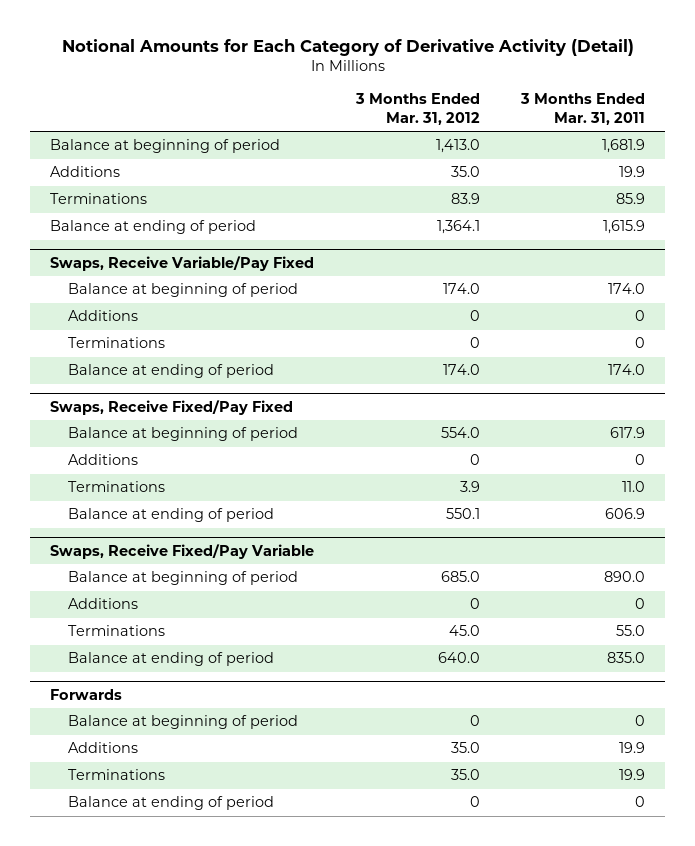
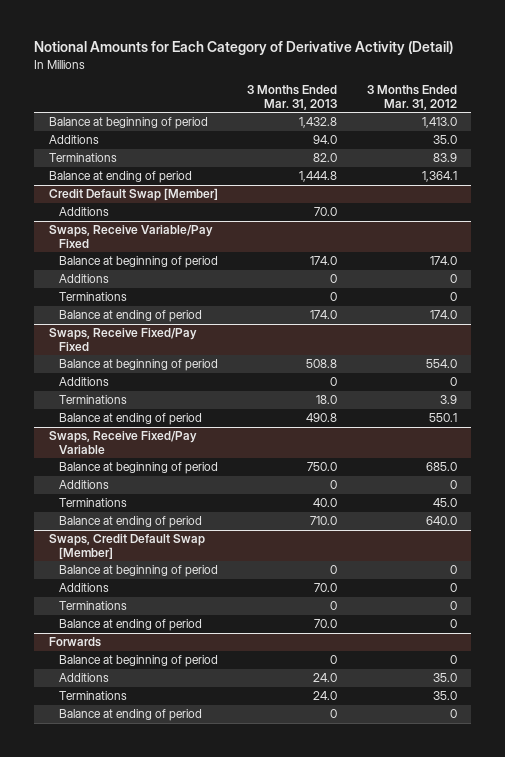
- | 3 Months Ended Mar. 31, 2012 | 3 Months Ended Mar. 31, 2011
+ | 3 Months Ended Mar. 31, 2013 | 3 Months Ended Mar. 31, 2012
+ Credit Default Swap [Member]
+ Additions | 70.0 |
+ Swaps, Credit Default Swap [Member]
+ Balance at beginning of period | 0 | 0
+ Additions | 70.0 | 0
+ Terminations | 0 | 0
+ Balance at ending of period | 70.0 | 0

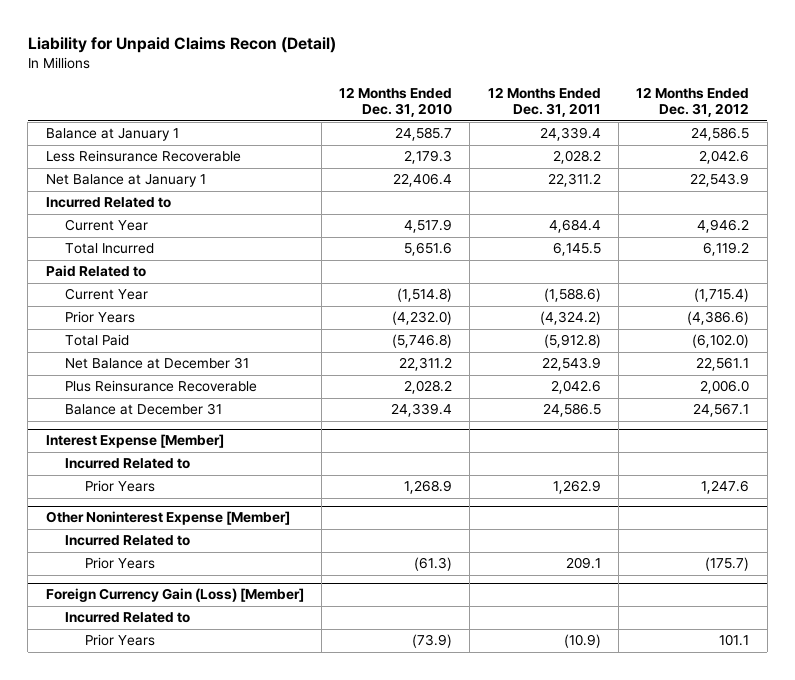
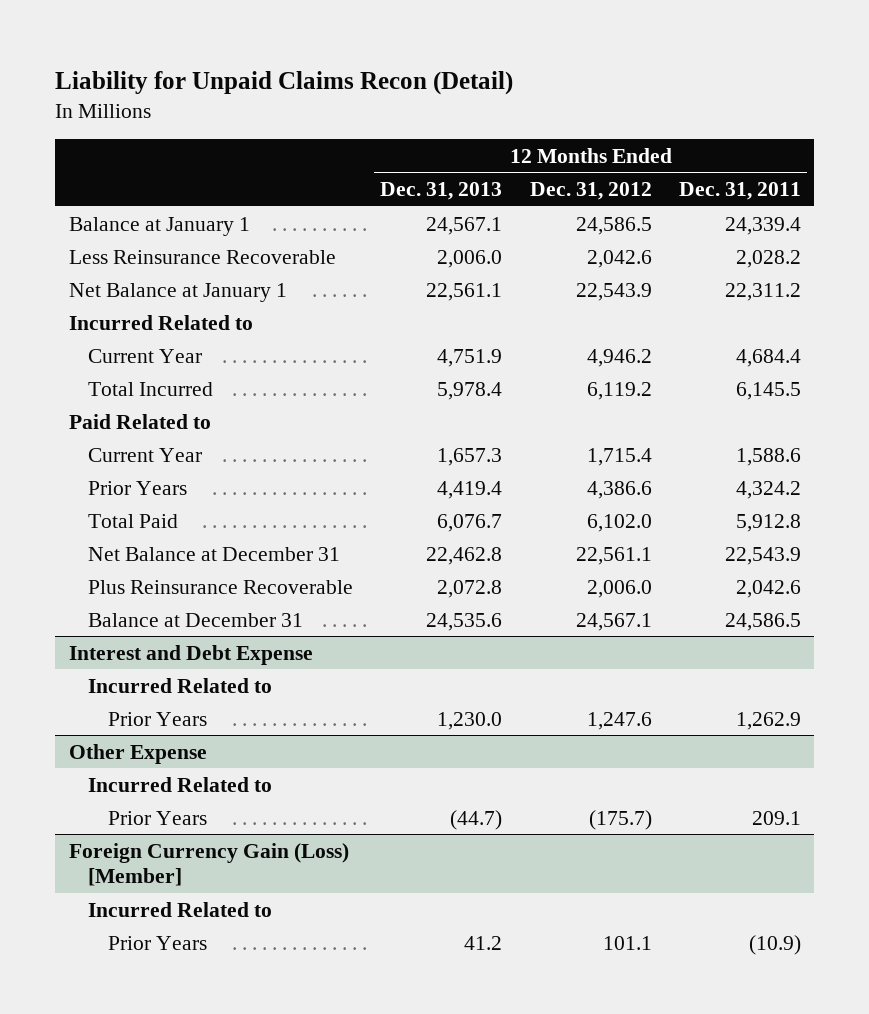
- | 12 Months Ended Dec. 31, 2010 | 12 Months Ended Dec. 31, 2011 | 12 Months Ended Dec. 31, 2012
+ | 12 Months Ended Dec. 31, 2013 | 12 Months Ended Dec. 31, 2012 | 12 Months Ended Dec. 31, 2011
- Current Year | (1,514.8) | (1,588.6) | (1,715.4)
- Prior Years | (4,232.0) | (4,324.2) | (4,386.6)
- Total Paid | (5,746.8) | (5,912.8) | (6,102.0)
+ Current Year | 1,657.3 | 1,715.4 | 1,588.6
+ Prior Years | 4,419.4 | 4,386.6 | 4,324.2
+ Total Paid | 6,076.7 | 6,102.0 | 5,912.8
- Interest Expense [Member]
+ Interest and Debt Expense
- Other Noninterest Expense [Member]
+ Other Expense

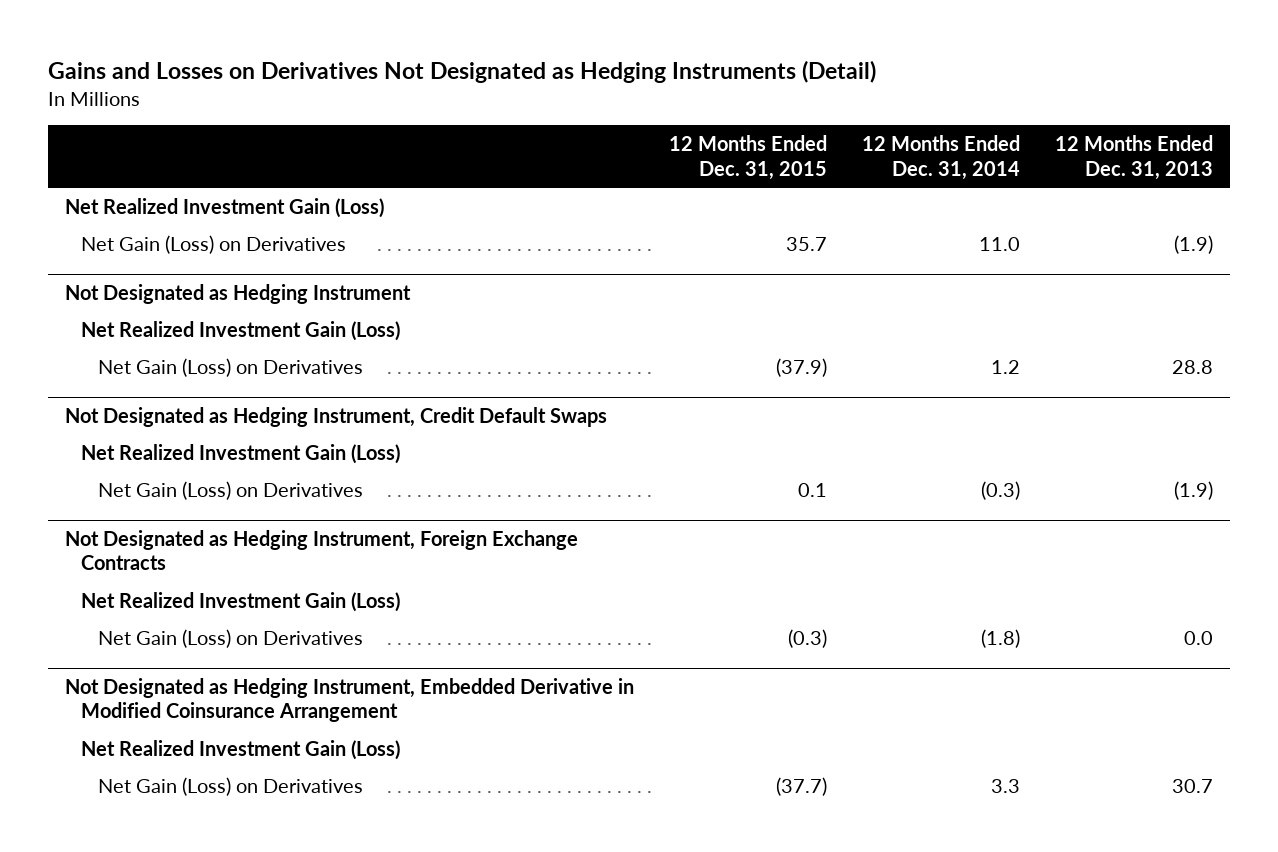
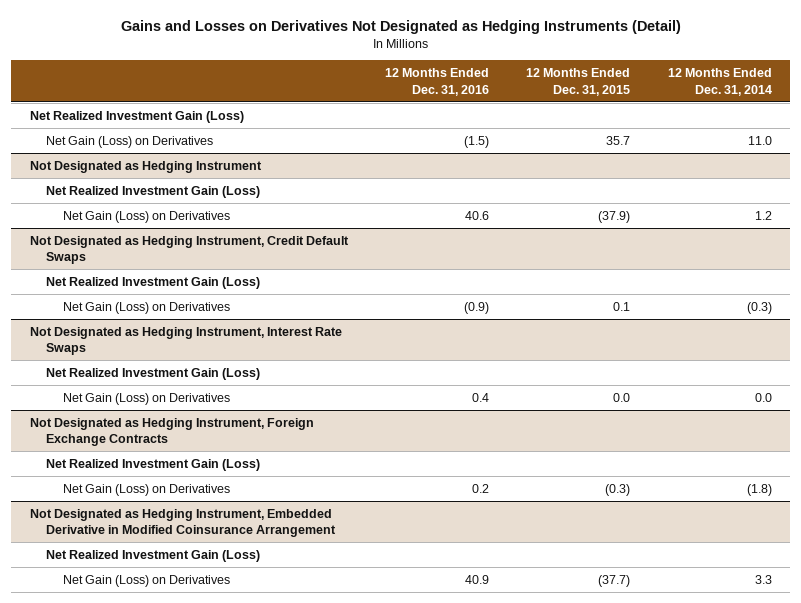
- | 12 Months Ended Dec. 31, 2015 | 12 Months Ended Dec. 31, 2014 | 12 Months Ended Dec. 31, 2013
+ | 12 Months Ended Dec. 31, 2016 | 12 Months Ended Dec. 31, 2015 | 12 Months Ended Dec. 31, 2014
+ Not Designated as Hedging Instrument, Interest Rate Swaps
+ Net Realized Investment Gain (Loss)
+ Net Gain (Loss) on Derivatives | 0.4 | 0.0 | 0.0

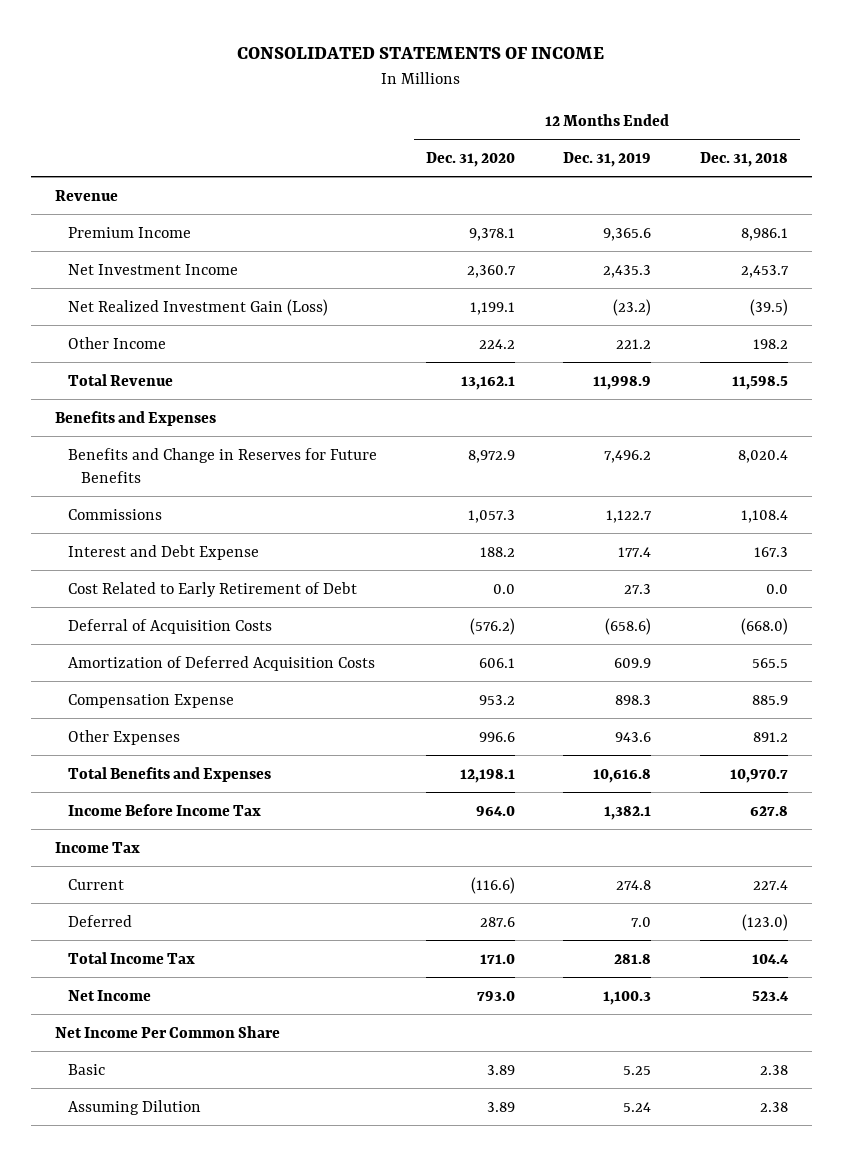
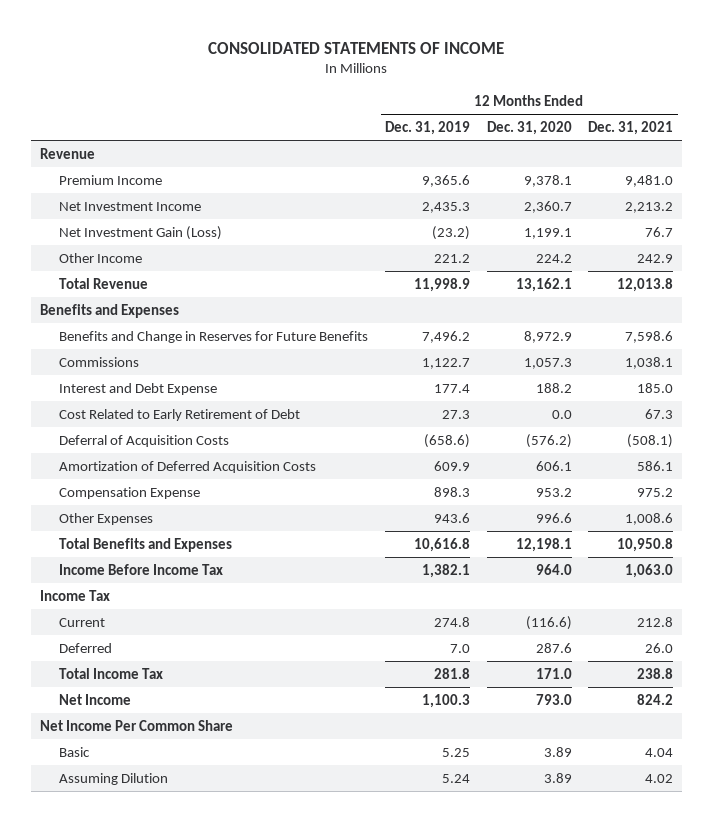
- | 12 Months Ended Dec. 31, 2020 | 12 Months Ended Dec. 31, 2019 | 12 Months Ended Dec. 31, 2018
+ | 12 Months Ended Dec. 31, 2019 | 12 Months Ended Dec. 31, 2020 | 12 Months Ended Dec. 31, 2021
- Net Realized Investment Gain (Loss) | 1,199.1 | (23.2) | (39.5)
+ Net Investment Gain (Loss) | (23.2) | 1,199.1 | 76.7

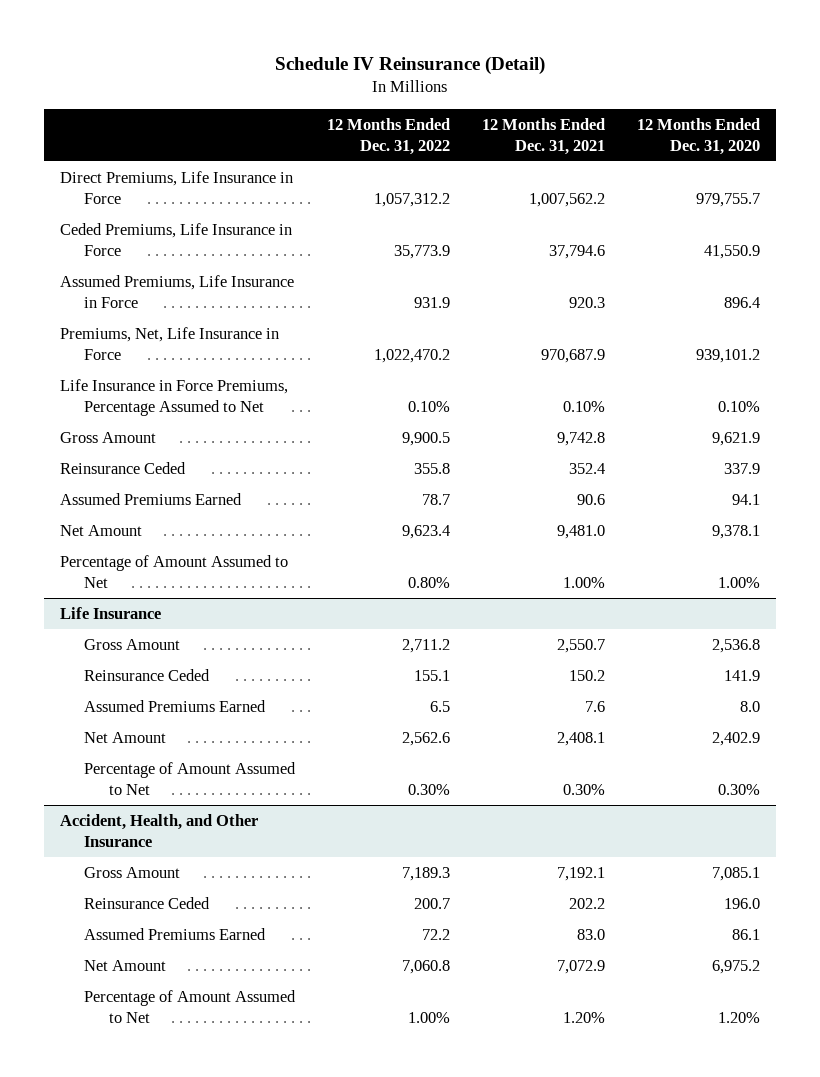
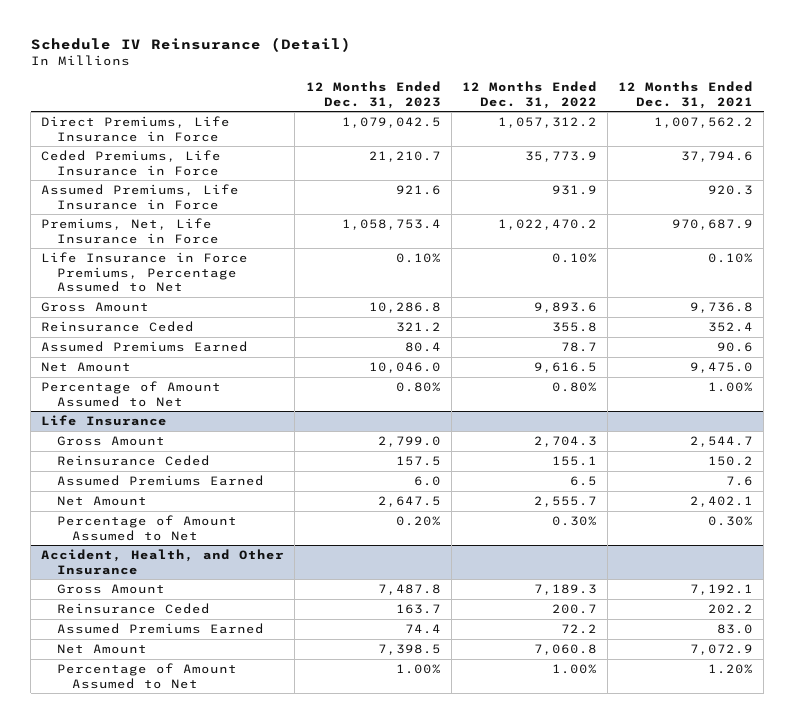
- | 12 Months Ended Dec. 31, 2022 | 12 Months Ended Dec. 31, 2021 | 12 Months Ended Dec. 31, 2020
+ | 12 Months Ended Dec. 31, 2023 | 12 Months Ended Dec. 31, 2022 | 12 Months Ended Dec. 31, 2021
- Gross Amount | 9,900.5 | 9,742.8 | 9,621.9
+ Gross Amount | 10,286.8 | 9,893.6 | 9,736.8
- Net Amount | 9,623.4 | 9,481.0 | 9,378.1
+ Net Amount | 10,046.0 | 9,616.5 | 9,475.0
@ Life Insurance
- Gross Amount | 2,711.2 | 2,550.7 | 2,536.8
+ Gross Amount | 2,799.0 | 2,704.3 | 2,544.7
- Net Amount | 2,562.6 | 2,408.1 | 2,402.9
+ Net Amount | 2,647.5 | 2,555.7 | 2,402.1

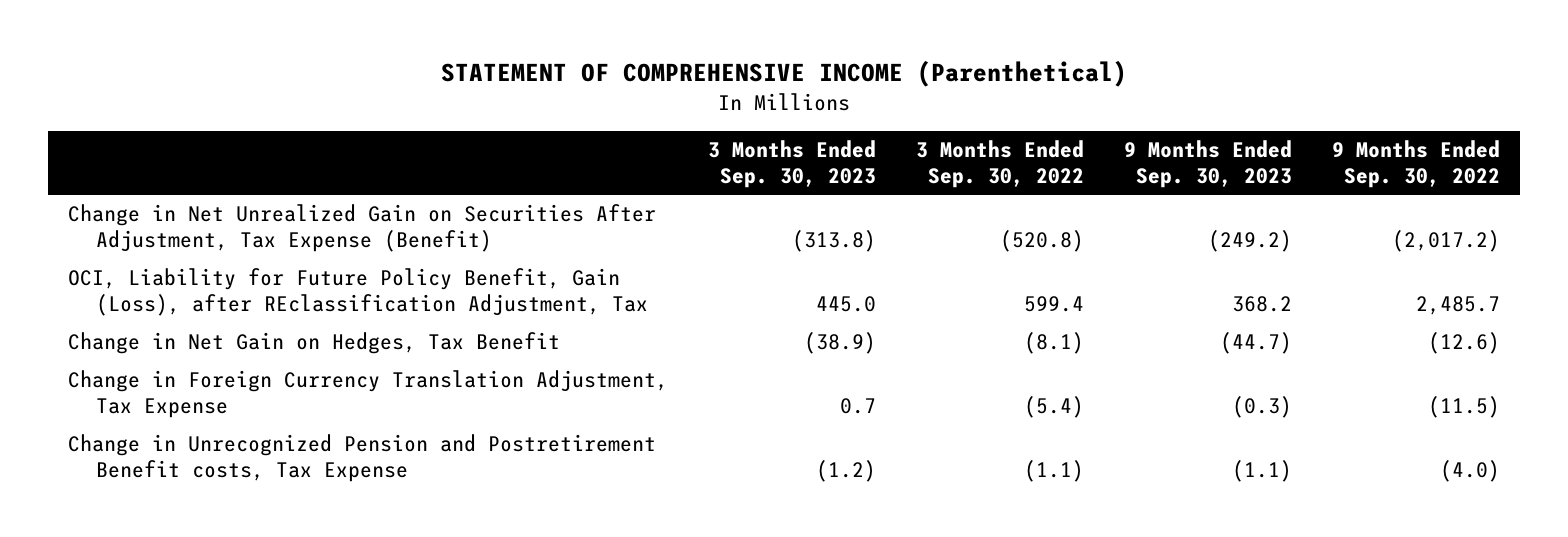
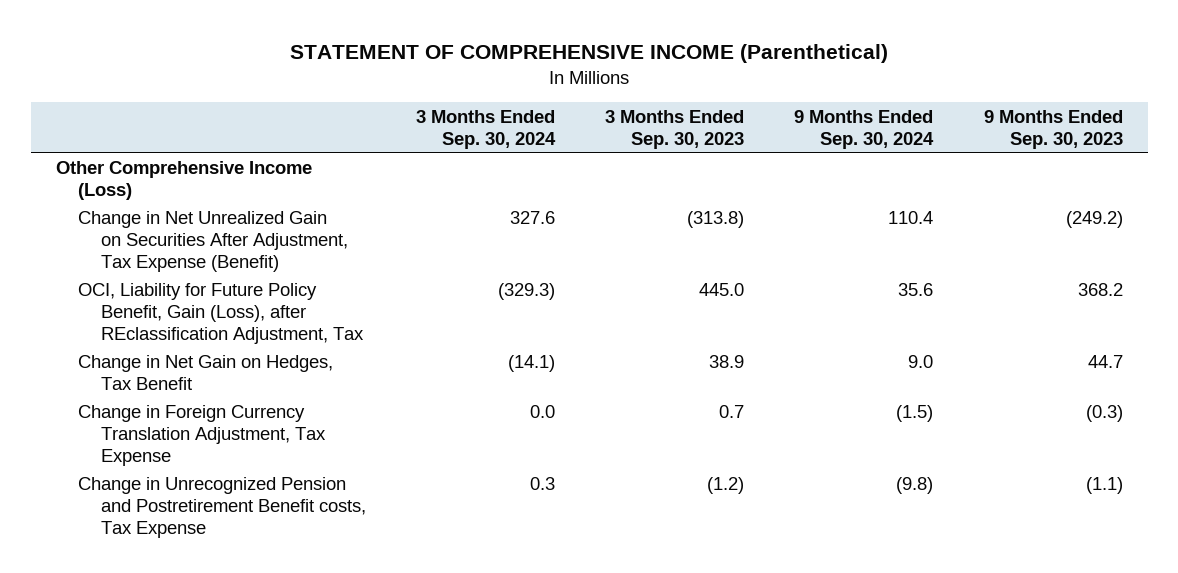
- | 3 Months Ended Sep. 30, 2023 | 3 Months Ended Sep. 30, 2022 | 9 Months Ended Sep. 30, 2023 | 9 Months Ended Sep. 30, 2022
+ | 3 Months Ended Sep. 30, 2024 | 3 Months Ended Sep. 30, 2023 | 9 Months Ended Sep. 30, 2024 | 9 Months Ended Sep. 30, 2023
+ Other Comprehensive Income (Loss)
- Change in Net Gain on Hedges, Tax Benefit | (38.9) | (8.1) | (44.7) | (12.6)
+ Change in Net Gain on Hedges, Tax Benefit | (14.1) | 38.9 | 9.0 | 44.7

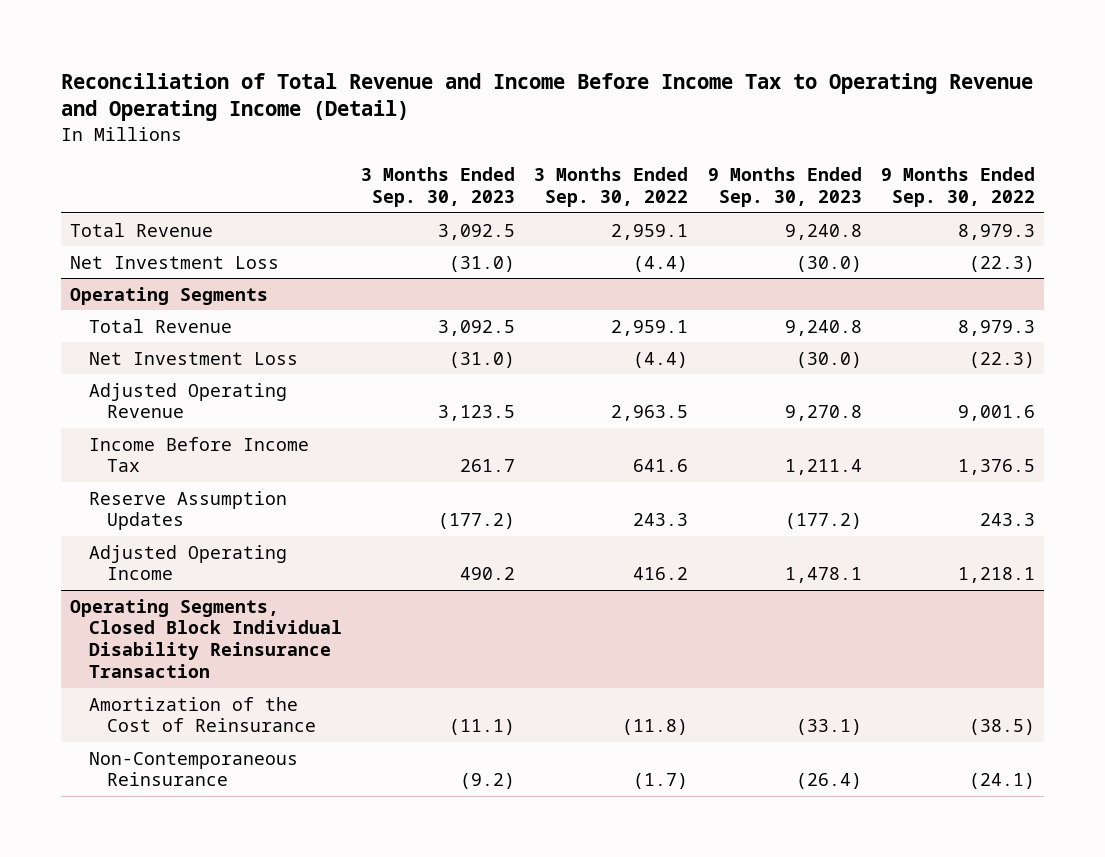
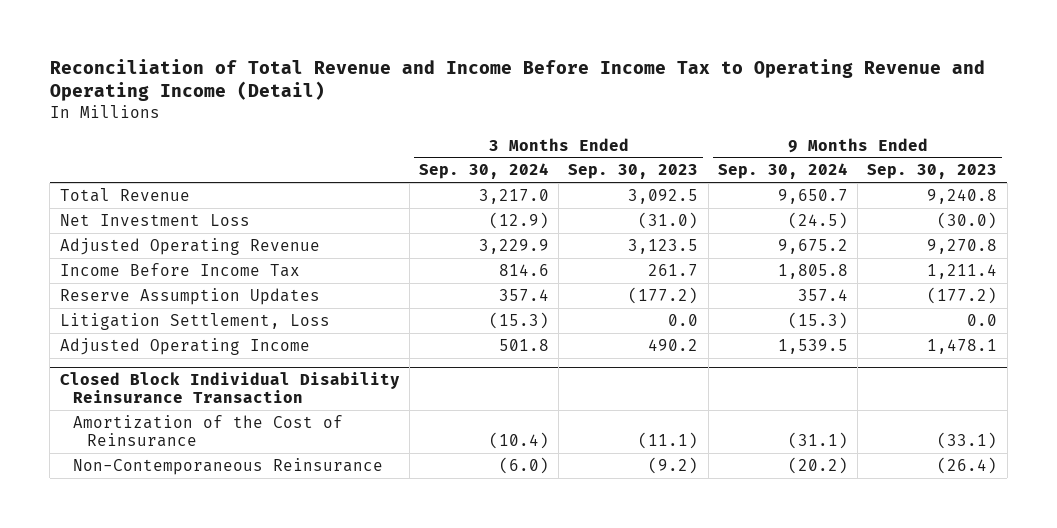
- | 3 Months Ended Sep. 30, 2023 | 3 Months Ended Sep. 30, 2022 | 9 Months Ended Sep. 30, 2023 | 9 Months Ended Sep. 30, 2022
+ | 3 Months Ended Sep. 30, 2024 | 3 Months Ended Sep. 30, 2023 | 9 Months Ended Sep. 30, 2024 | 9 Months Ended Sep. 30, 2023
- Operating Segments
- Total Revenue | 3,092.5 | 2,959.1 | 9,240.8 | 8,979.3
- Net Investment Loss | (31.0) | (4.4) | (30.0) | (22.3)
+ Litigation Settlement, Loss | (15.3) | 0.0 | (15.3) | 0.0
- Operating Segments, Closed Block Individual Disability Reinsurance Transaction
+ Closed Block Individual Disability Reinsurance Transaction

